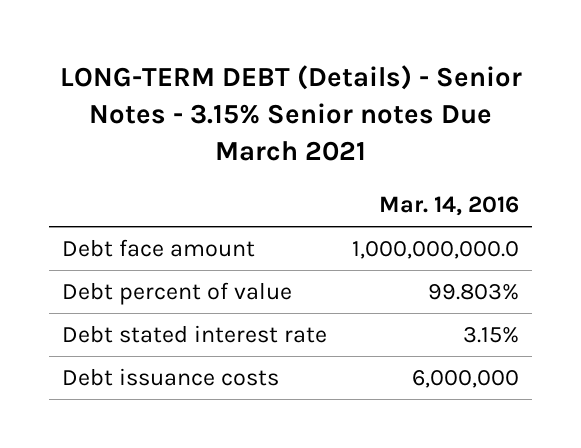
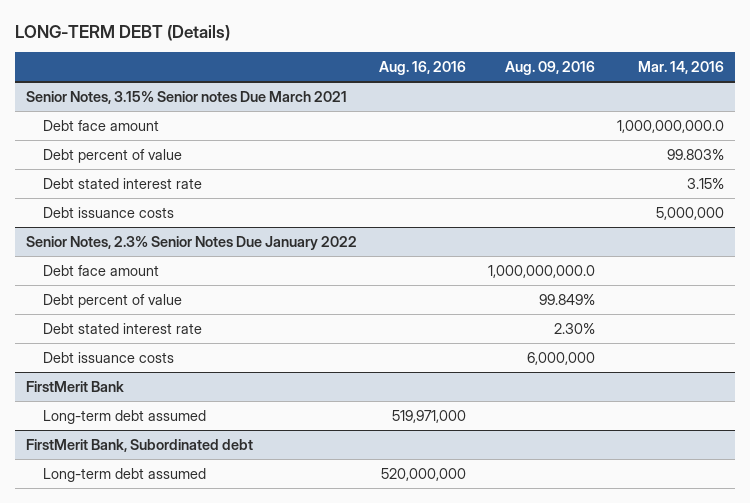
- LONG-TERM DEBT (Details) - Senior Notes - 3.15% Senior notes Due March 2021
+ LONG-TERM DEBT (Details)
- | Mar. 14, 2016
+ | Aug. 16, 2016 | Aug. 09, 2016 | Mar. 14, 2016
+ Senior Notes, 3.15% Senior notes Due March 2021
- Debt issuance costs | 6,000,000
+ Debt issuance costs | | | 5,000,000
+ Senior Notes, 2.3% Senior Notes Due January 2022
+ Debt face amount | | 1,000,000,000.0 |
+ Debt percent of value | | 99.849% |
+ Debt stated interest rate | | 2.30% |
+ Debt issuance costs | | 6,000,000 |
+ FirstMerit Bank
+ Long-term debt assumed | 519,971,000 | |
+ FirstMerit Bank, Subordinated debt
+ Long-term debt assumed | 520,000,000 | |

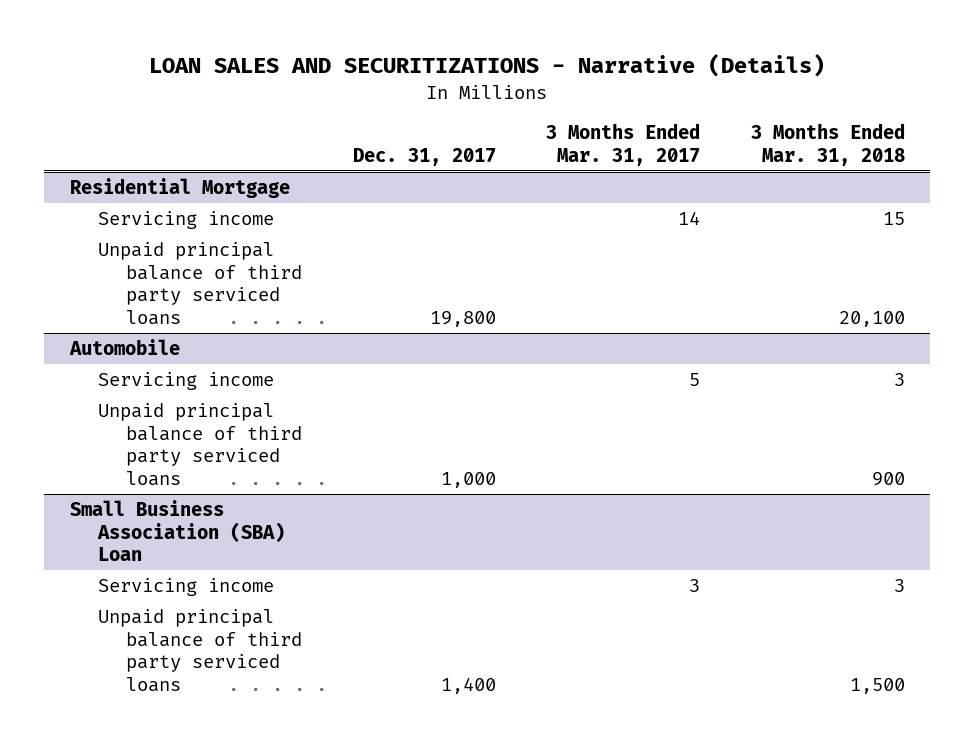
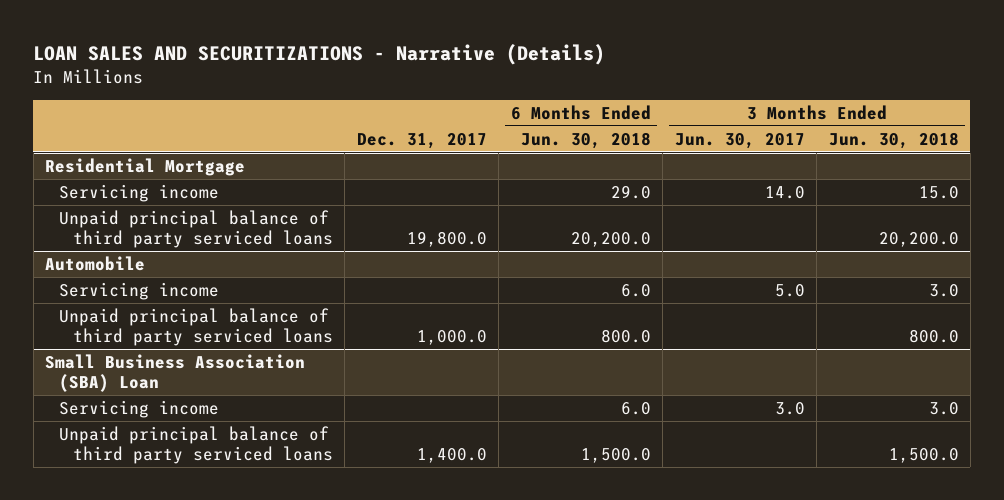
- | Dec. 31, 2017 | 3 Months Ended Mar. 31, 2017 | 3 Months Ended Mar. 31, 2018
+ | Dec. 31, 2017 | 6 Months Ended Jun. 30, 2018 | 3 Months Ended Jun. 30, 2017 | 3 Months Ended Jun. 30, 2018
@ Residential Mortgage
- Unpaid principal balance of third party serviced loans | 19,800 | | 20,100
+ Unpaid principal balance of third party serviced loans | 19,800.0 | 20,200.0 | | 20,200.0
@ Automobile
- Unpaid principal balance of third party serviced loans | 1,000 | | 900
+ Unpaid principal balance of third party serviced loans | 1,000.0 | 800.0 | | 800.0
@ Small Business Association (SBA) Loan
- Unpaid principal balance of third party serviced loans | 1,400 | | 1,500
+ Unpaid principal balance of third party serviced loans | 1,400.0 | 1,500.0 | | 1,500.0

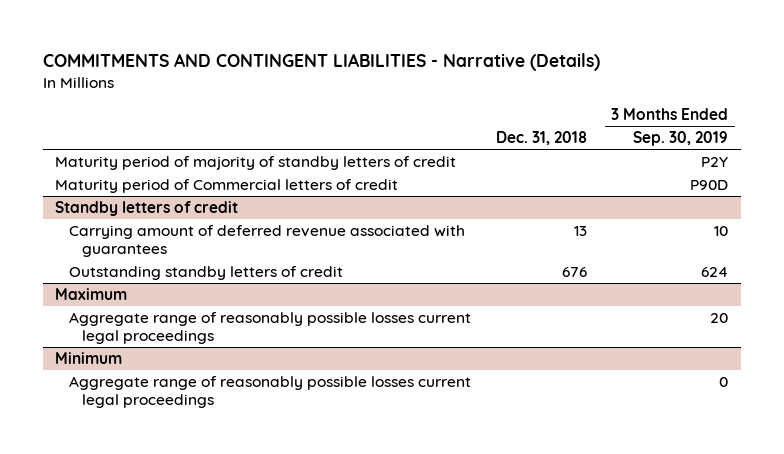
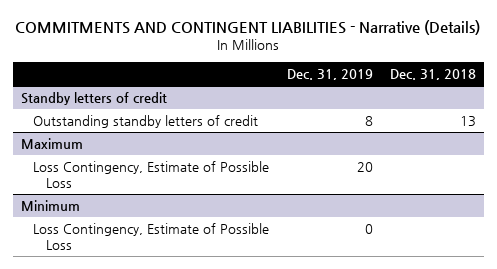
- | Dec. 31, 2018 | 3 Months Ended Sep. 30, 2019
+ | Dec. 31, 2019 | Dec. 31, 2018
- Maturity period of majority of standby letters of credit | | P2Y
- Maturity period of Commercial letters of credit | | P90D
@ Standby letters of credit
- Carrying amount of deferred revenue associated with guarantees | 13 | 10
- Outstanding standby letters of credit | 676 | 624
+ Outstanding standby letters of credit | 8 | 13
@ Maximum
- Aggregate range of reasonably possible losses current legal proceedings | | 20
+ Loss Contingency, Estimate of Possible Loss | 20 |
@ Minimum
- Aggregate range of reasonably possible losses current legal proceedings | | 0
+ Loss Contingency, Estimate of Possible Loss | 0 |

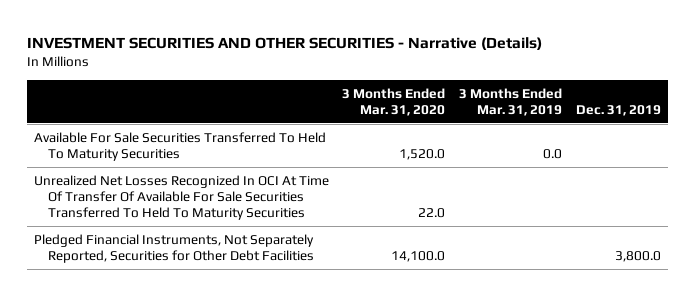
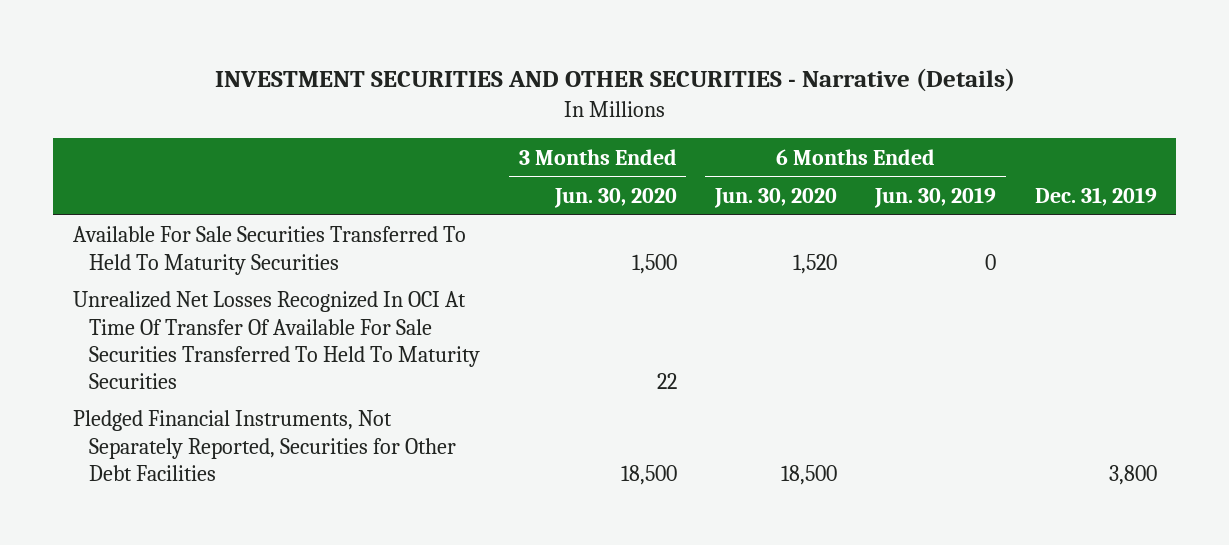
- | 3 Months Ended Mar. 31, 2020 | 3 Months Ended Mar. 31, 2019 | Dec. 31, 2019
+ | 3 Months Ended Jun. 30, 2020 | 6 Months Ended Jun. 30, 2020 | 6 Months Ended Jun. 30, 2019 | Dec. 31, 2019
- Pledged Financial Instruments, Not Separately Reported, Securities for Other Debt Facilities | 14,100.0 | | 3,800.0
+ Pledged Financial Instruments, Not Separately Reported, Securities for Other Debt Facilities | 18,500 | 18,500 | | 3,800

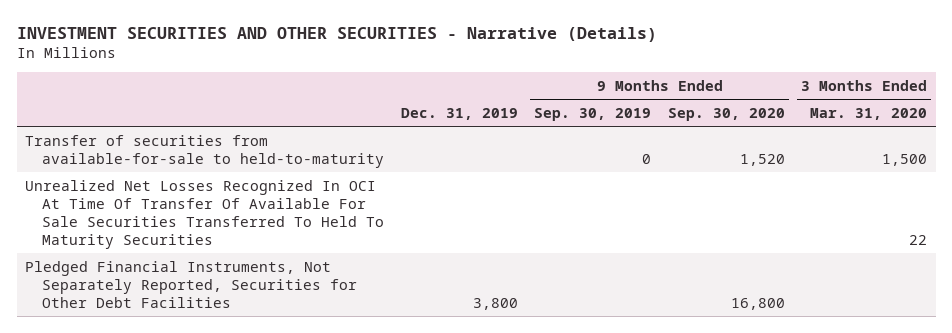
- | 3 Months Ended Jun. 30, 2020 | 6 Months Ended Jun. 30, 2020 | 6 Months Ended Jun. 30, 2019 | Dec. 31, 2019
+ | Dec. 31, 2019 | 9 Months Ended Sep. 30, 2019 | 9 Months Ended Sep. 30, 2020 | 3 Months Ended Mar. 31, 2020
- Available For Sale Securities Transferred To Held To Maturity Securities | 1,500 | 1,520 | 0 |
+ Transfer of securities from available-for-sale to held-to-maturity | | 0 | 1,520 | 1,500

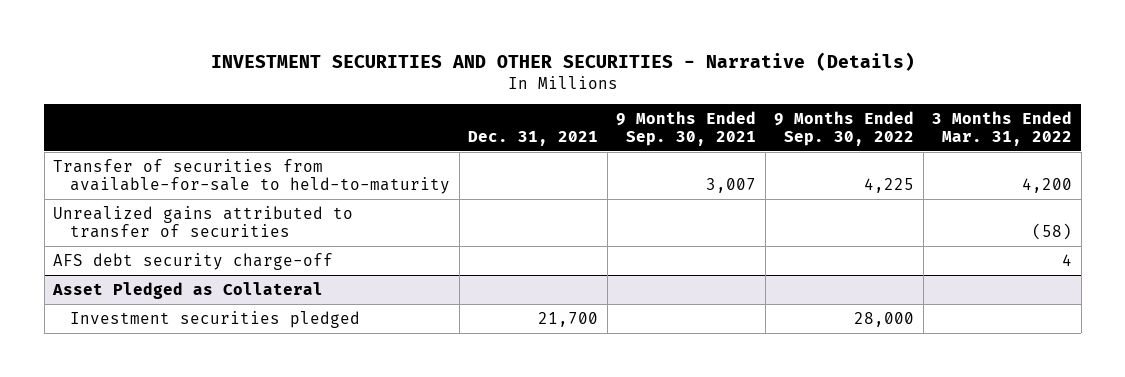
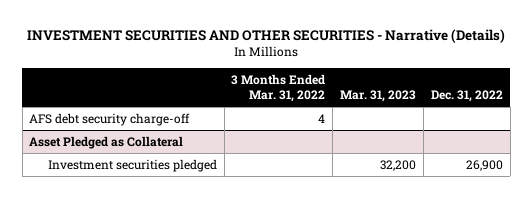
- | Dec. 31, 2021 | 9 Months Ended Sep. 30, 2021 | 9 Months Ended Sep. 30, 2022 | 3 Months Ended Mar. 31, 2022
+ | 3 Months Ended Mar. 31, 2022 | Mar. 31, 2023 | Dec. 31, 2022
- Transfer of securities from available-for-sale to held-to-maturity | | 3,007 | 4,225 | 4,200
- Unrealized gains attributed to transfer of securities | | | | (58)

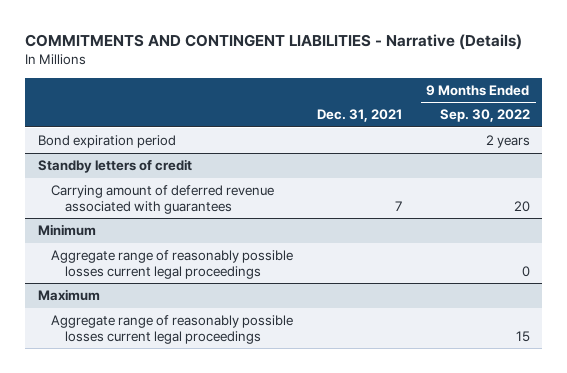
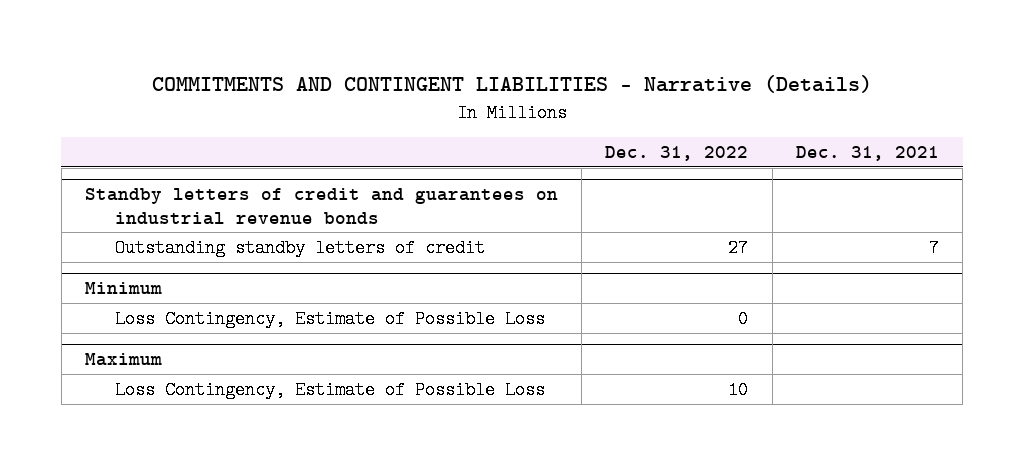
- | Dec. 31, 2021 | 9 Months Ended Sep. 30, 2022
+ | Dec. 31, 2022 | Dec. 31, 2021
- Bond expiration period | | 2 years
- Standby letters of credit
- Carrying amount of deferred revenue associated with guarantees | 7 | 20
+ Standby letters of credit and guarantees on industrial revenue bonds
+ Outstanding standby letters of credit | 27 | 7
@ Minimum
- Aggregate range of reasonably possible losses current legal proceedings | | 0
+ Loss Contingency, Estimate of Possible Loss | 0 |
@ Maximum
- Aggregate range of reasonably possible losses current legal proceedings | | 15
+ Loss Contingency, Estimate of Possible Loss | 10 |

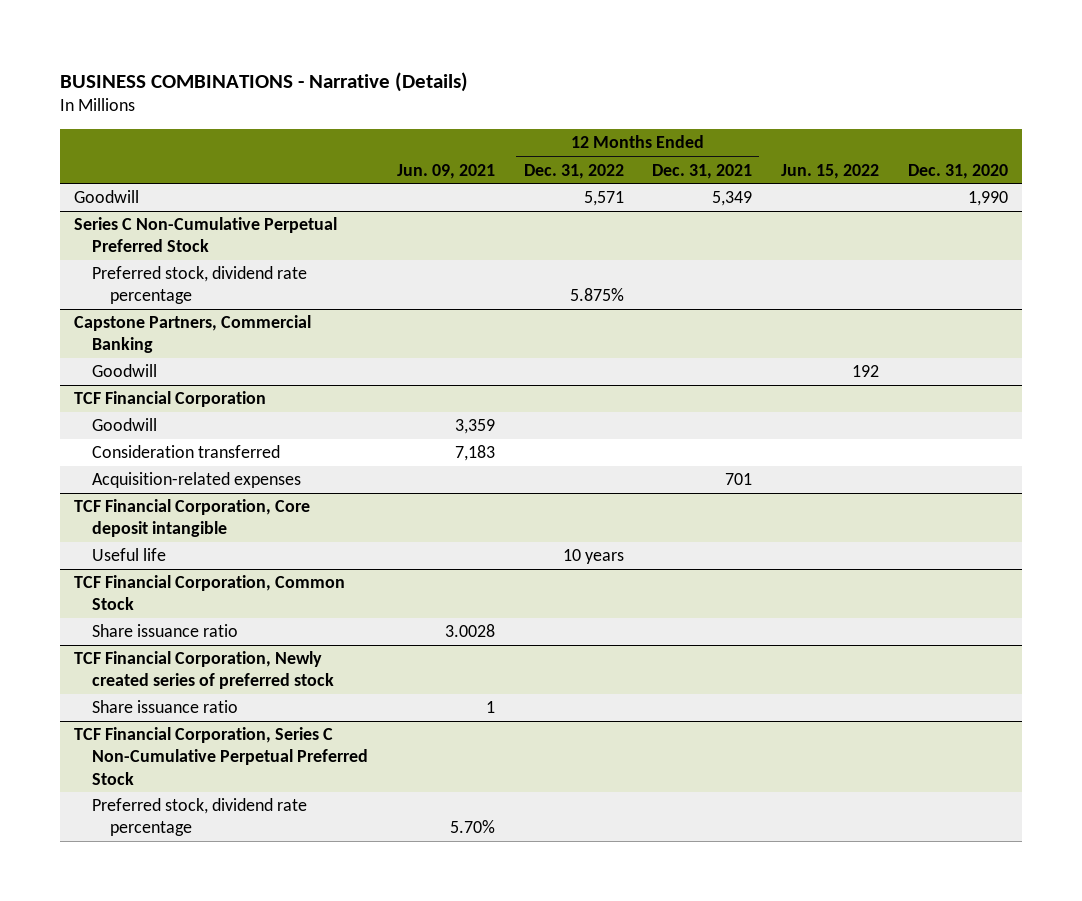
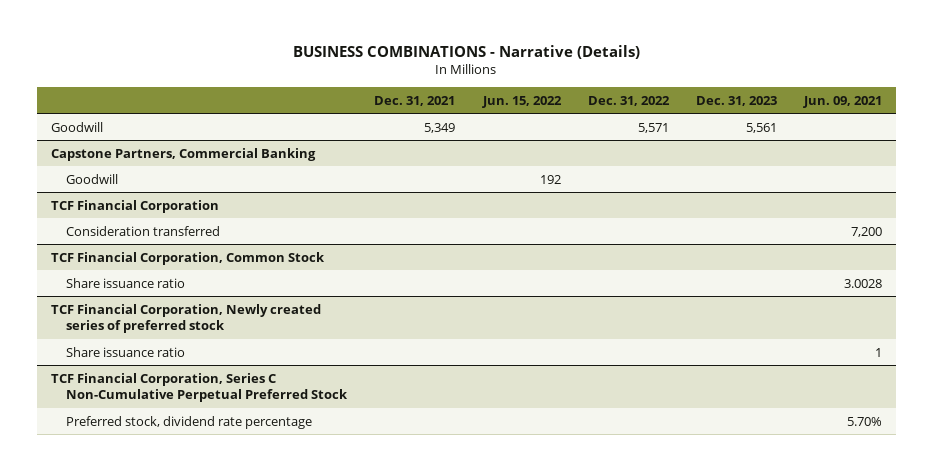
- | Jun. 09, 2021 | 12 Months Ended Dec. 31, 2022 | 12 Months Ended Dec. 31, 2021 | Jun. 15, 2022 | Dec. 31, 2020
+ | Dec. 31, 2021 | Jun. 15, 2022 | Dec. 31, 2022 | Dec. 31, 2023 | Jun. 09, 2021
- Series C Non-Cumulative Perpetual Preferred Stock
- Preferred stock, dividend rate percentage | | 5.875% | | |
@ TCF Financial Corporation
- Goodwill | 3,359 | | | |
- Consideration transferred | 7,183 | | | |
- Acquisition-related expenses | | | 701 | |
- TCF Financial Corporation, Core deposit intangible
- Useful life | | 10 years | | |
@ TCF Financial Corporation
+ Consideration transferred | | | | | 7,200

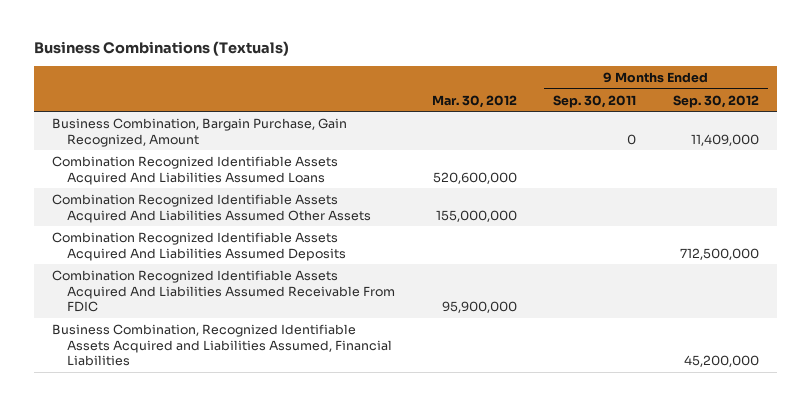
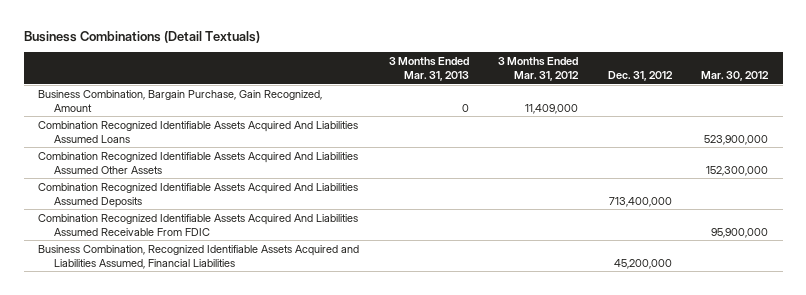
- Business Combinations (Textuals)
+ Business Combinations (Detail Textuals)
- | Mar. 30, 2012 | 9 Months Ended Sep. 30, 2011 | 9 Months Ended Sep. 30, 2012
+ | 3 Months Ended Mar. 31, 2013 | 3 Months Ended Mar. 31, 2012 | Dec. 31, 2012 | Mar. 30, 2012
- Combination Recognized Identifiable Assets Acquired And Liabilities Assumed Loans | 520,600,000 | |
- Combination Recognized Identifiable Assets Acquired And Liabilities Assumed Other Assets | 155,000,000 | |
+ Combination Recognized Identifiable Assets Acquired And Liabilities Assumed Loans | | | | 523,900,000
+ Combination Recognized Identifiable Assets Acquired And Liabilities Assumed Other Assets | | | | 152,300,000

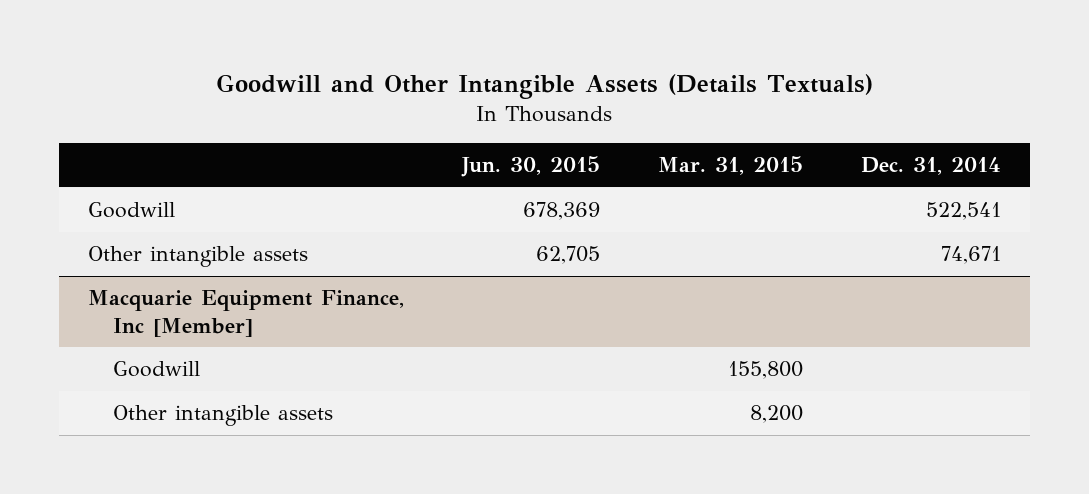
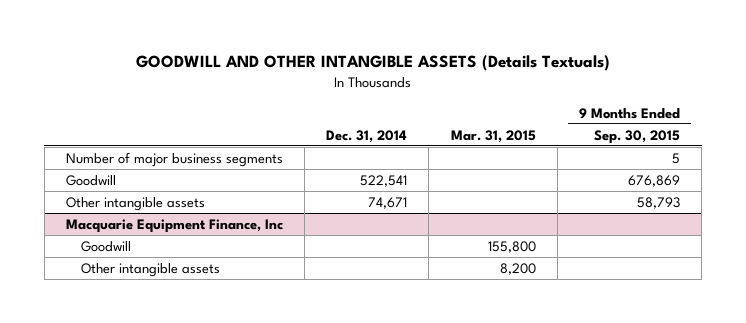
- Goodwill and Other Intangible Assets (Details Textuals)
+ GOODWILL AND OTHER INTANGIBLE ASSETS (Details Textuals)
- | Jun. 30, 2015 | Mar. 31, 2015 | Dec. 31, 2014
+ | Dec. 31, 2014 | Mar. 31, 2015 | 9 Months Ended Sep. 30, 2015
+ Number of major business segments | | | 5
- Macquarie Equipment Finance, Inc [Member]
+ Macquarie Equipment Finance, Inc

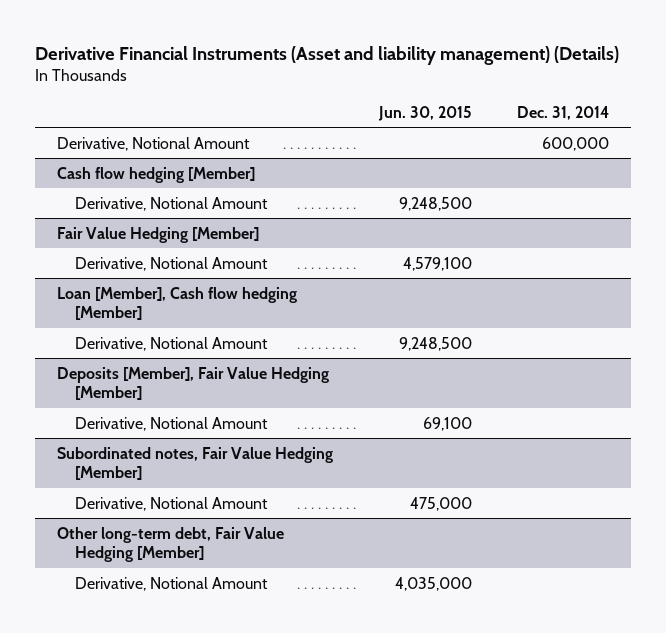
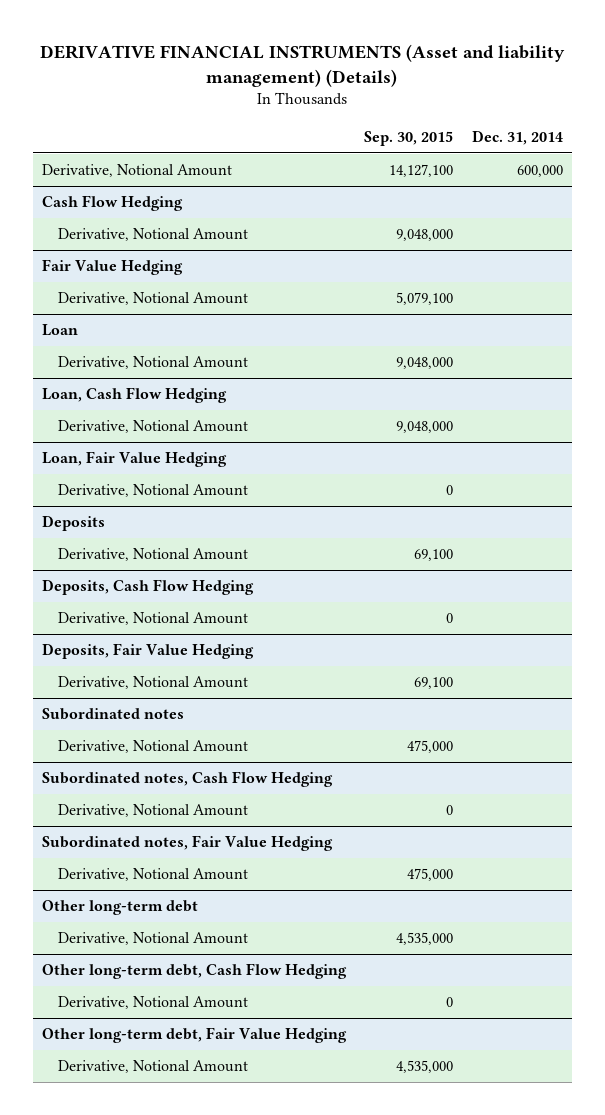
- Derivative Financial Instruments (Asset and liability management) (Details)
+ DERIVATIVE FINANCIAL INSTRUMENTS (Asset and liability management) (Details)
- | Jun. 30, 2015 | Dec. 31, 2014
+ | Sep. 30, 2015 | Dec. 31, 2014
- Cash flow hedging [Member]
+ Cash Flow Hedging
- Fair Value Hedging [Member]
+ Fair Value Hedging
- Loan [Member], Cash flow hedging [Member]
+ Loan
+ Derivative, Notional Amount | 9,048,000 |
+ Loan, Cash Flow Hedging
- Deposits [Member], Fair Value Hedging [Member]
+ Loan, Fair Value Hedging
+ Derivative, Notional Amount | 0 |
+ Deposits
+ Derivative, Notional Amount | 69,100 |
+ Deposits, Cash Flow Hedging
+ Derivative, Notional Amount | 0 |
+ Deposits, Fair Value Hedging
- Subordinated notes, Fair Value Hedging [Member]
+ Subordinated notes
+ Derivative, Notional Amount | 475,000 |
+ Subordinated notes, Cash Flow Hedging
+ Derivative, Notional Amount | 0 |
+ Subordinated notes, Fair Value Hedging
- Other long-term debt, Fair Value Hedging [Member]
+ Other long-term debt
+ Derivative, Notional Amount | 4,535,000 |
+ Other long-term debt, Cash Flow Hedging
+ Derivative, Notional Amount | 0 |
+ Other long-term debt, Fair Value Hedging

